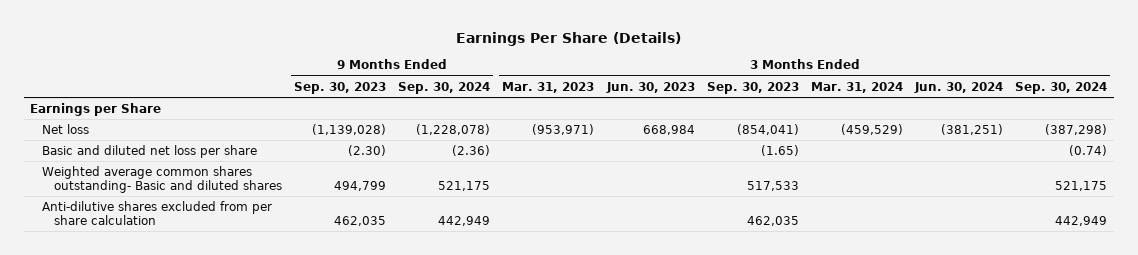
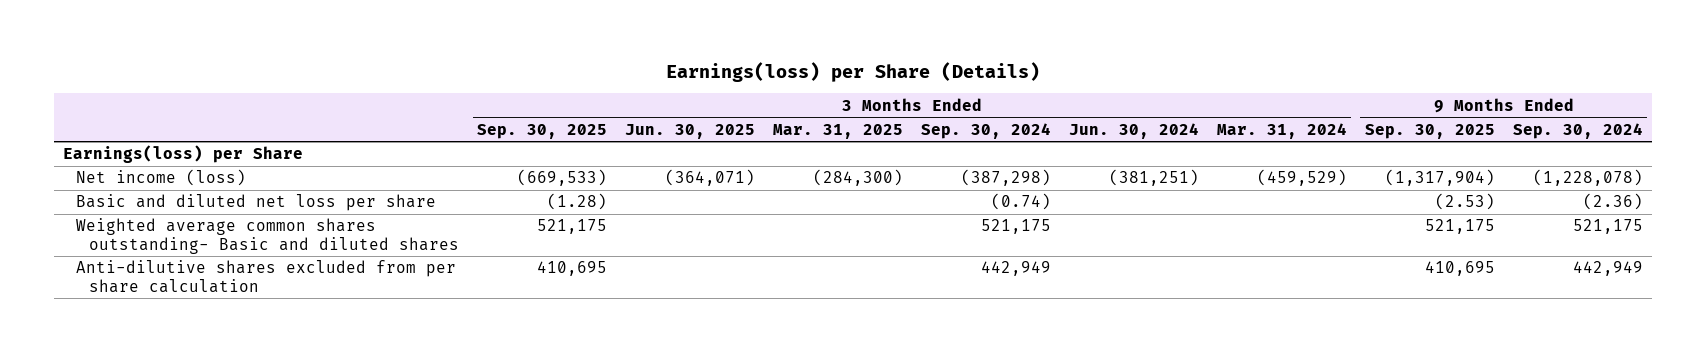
- Earnings Per Share (Details)
+ Earnings(loss) per Share (Details)
- | 9 Months Ended Sep. 30, 2023 | 9 Months Ended Sep. 30, 2024 | 3 Months Ended Mar. 31, 2023 | 3 Months Ended Jun. 30, 2023 | 3 Months Ended Sep. 30, 2023 | 3 Months Ended Mar. 31, 2024 | 3 Months Ended Jun. 30, 2024 | 3 Months Ended Sep. 30, 2024
+ | 3 Months Ended Sep. 30, 2025 | 3 Months Ended Jun. 30, 2025 | 3 Months Ended Mar. 31, 2025 | 3 Months Ended Sep. 30, 2024 | 3 Months Ended Jun. 30, 2024 | 3 Months Ended Mar. 31, 2024 | 9 Months Ended Sep. 30, 2025 | 9 Months Ended Sep. 30, 2024
- Earnings per Share
- Net loss | (1,139,028) | (1,228,078) | (953,971) | 668,984 | (854,041) | (459,529) | (381,251) | (387,298)
+ Earnings(loss) per Share
+ Net income (loss) | (669,533) | (364,071) | (284,300) | (387,298) | (381,251) | (459,529) | (1,317,904) | (1,228,078)

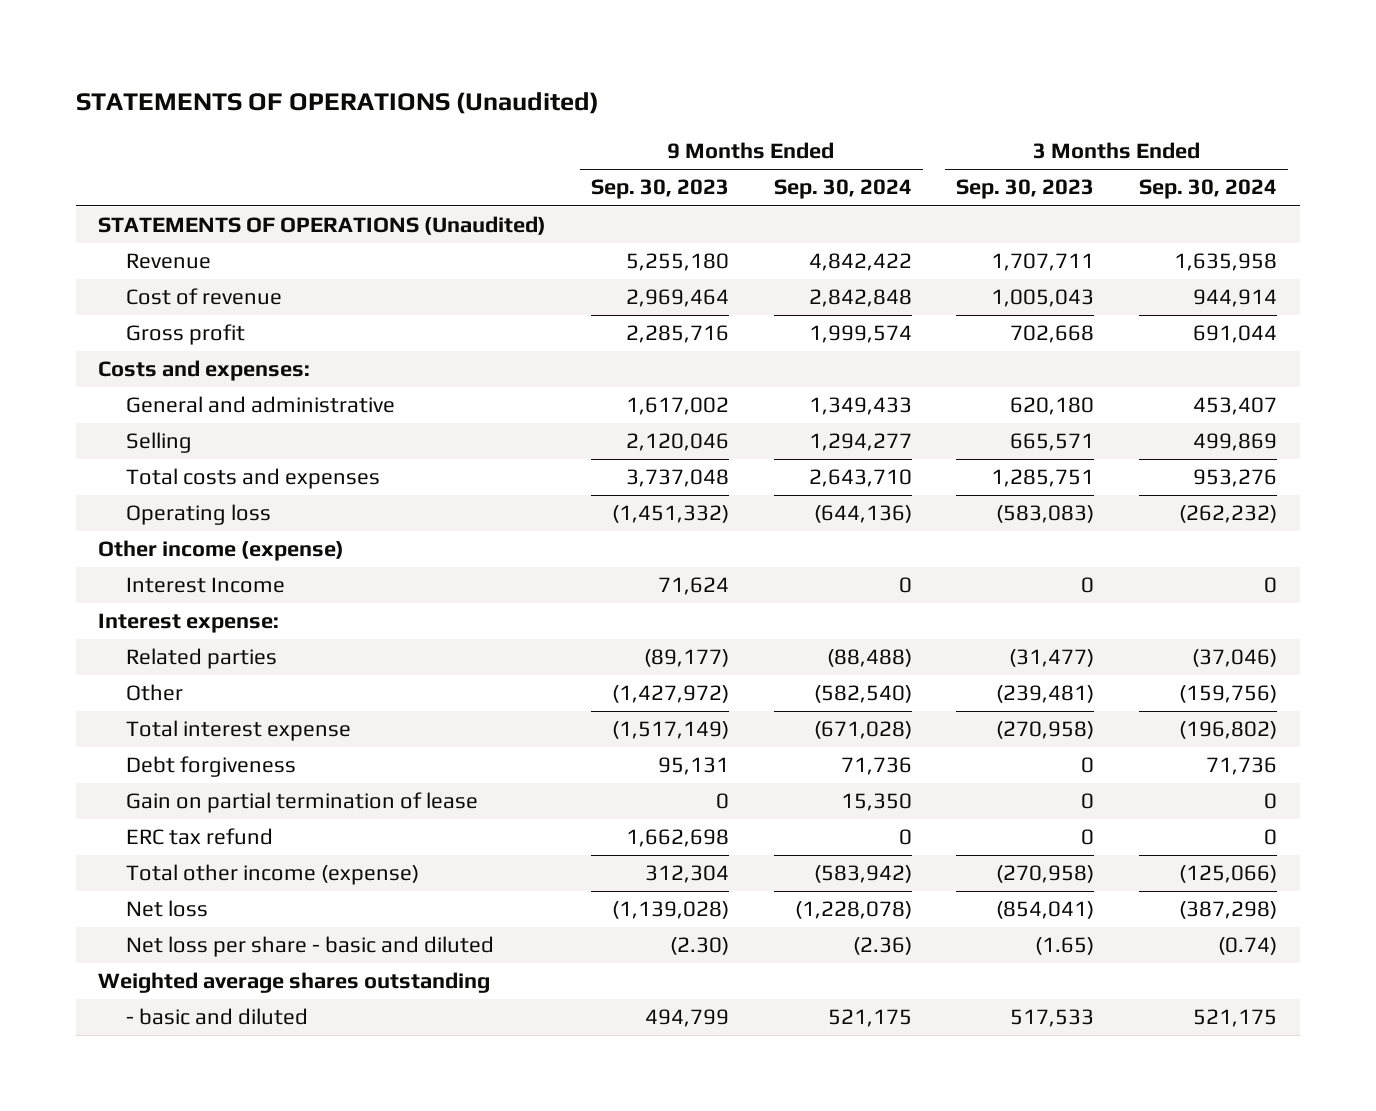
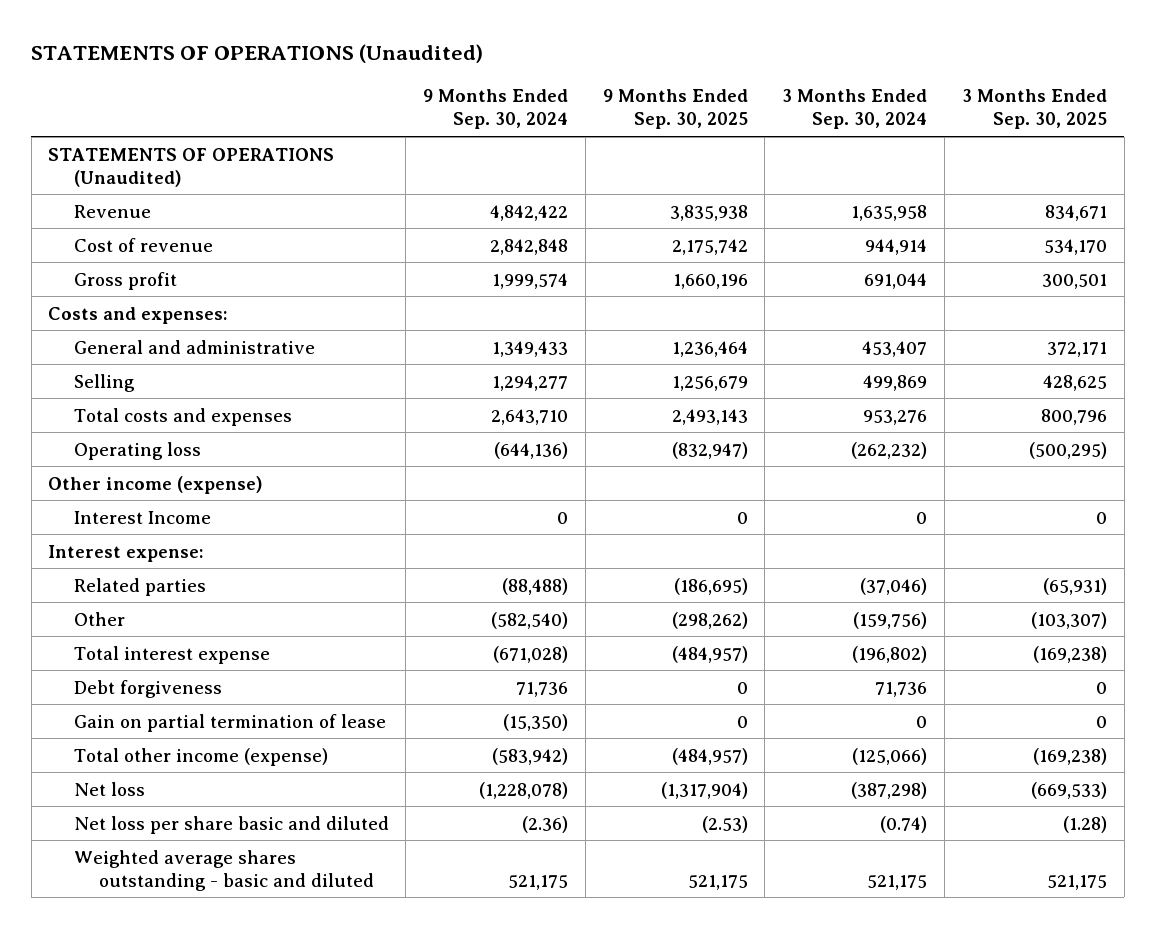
- | 9 Months Ended Sep. 30, 2023 | 9 Months Ended Sep. 30, 2024 | 3 Months Ended Sep. 30, 2023 | 3 Months Ended Sep. 30, 2024
+ | 9 Months Ended Sep. 30, 2024 | 9 Months Ended Sep. 30, 2025 | 3 Months Ended Sep. 30, 2024 | 3 Months Ended Sep. 30, 2025
- Gain on partial termination of lease | 0 | 15,350 | 0 | 0
- ERC tax refund | 1,662,698 | 0 | 0 | 0
+ Gain on partial termination of lease | (15,350) | 0 | 0 | 0
- Net loss per share - basic and diluted | (2.30) | (2.36) | (1.65) | (0.74)
- Weighted average shares outstanding
- - basic and diluted | 494,799 | 521,175 | 517,533 | 521,175
+ Net loss per share basic and diluted | (2.36) | (2.53) | (0.74) | (1.28)
+ Weighted average shares outstanding - basic and diluted | 521,175 | 521,175 | 521,175 | 521,175

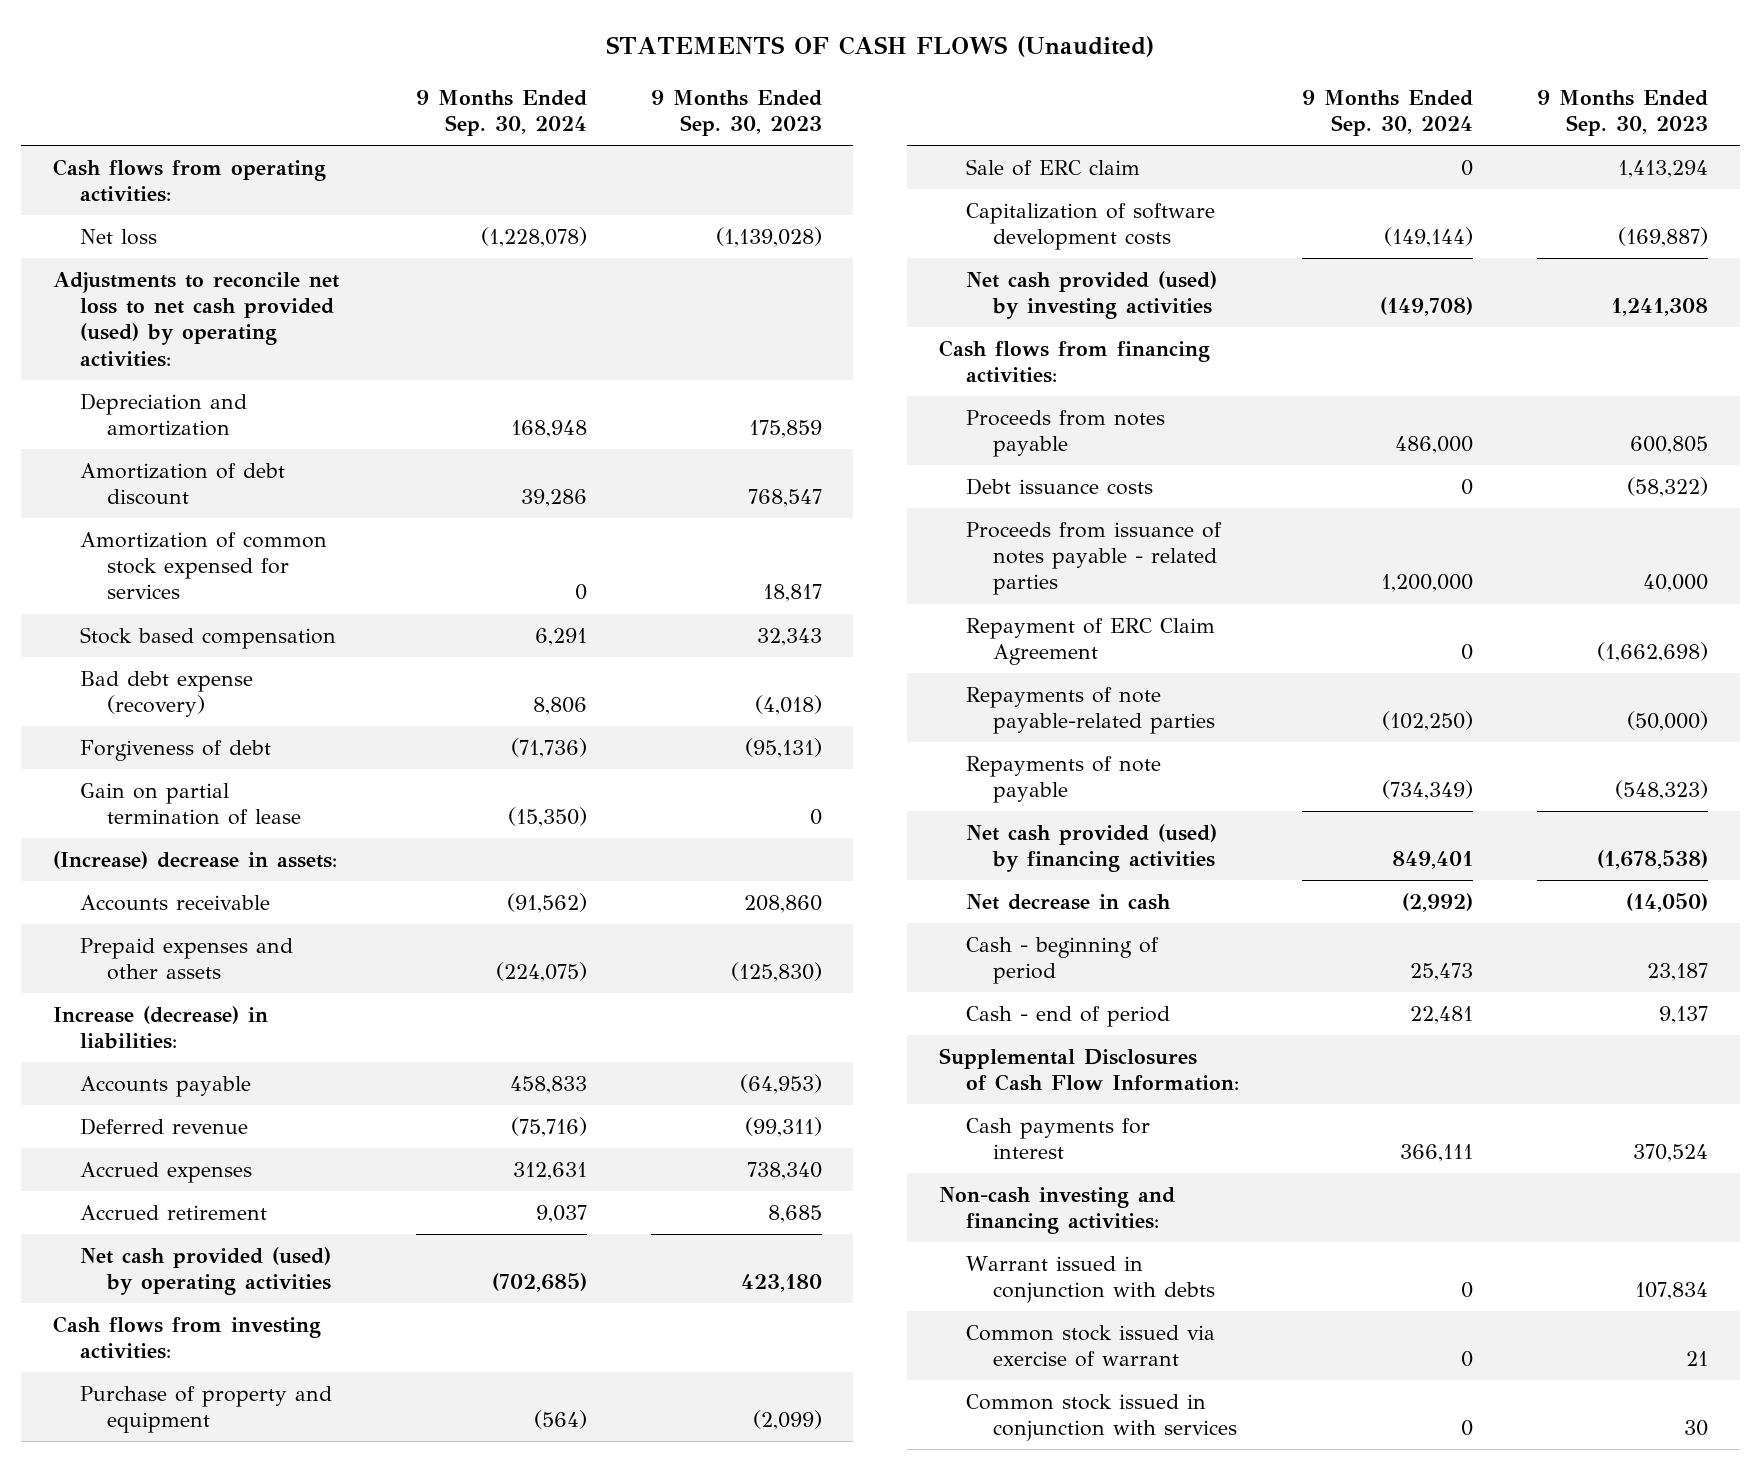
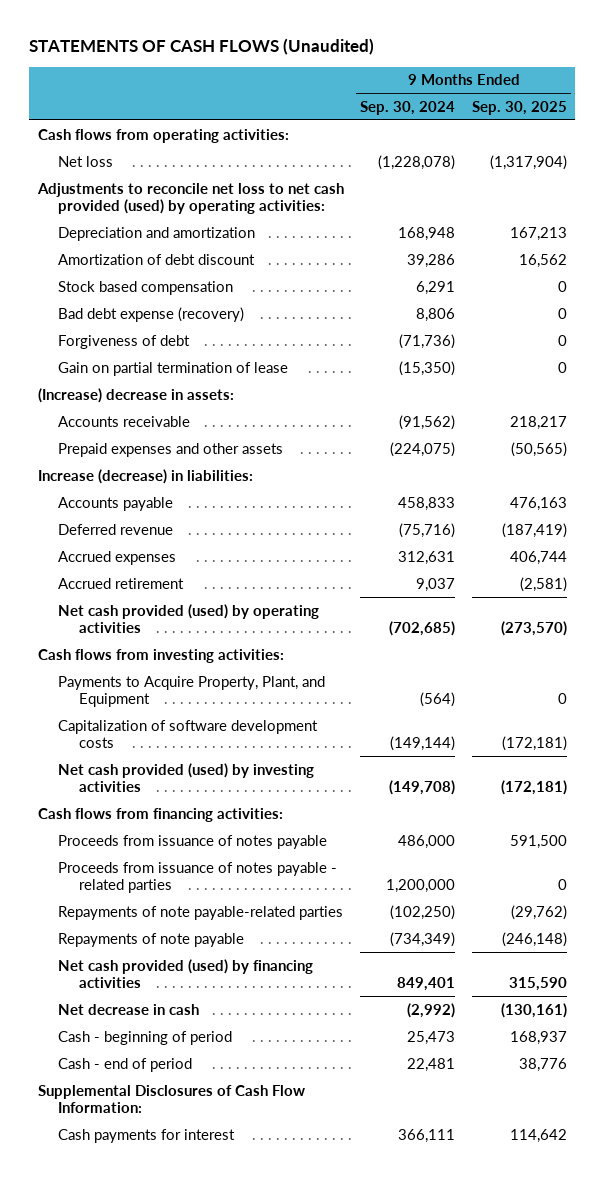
- | 9 Months Ended Sep. 30, 2024 | 9 Months Ended Sep. 30, 2023
+ | 9 Months Ended Sep. 30, 2024 | 9 Months Ended Sep. 30, 2025
- Amortization of common stock expensed for services | 0 | 18,817
- Purchase of property and equipment | (564) | (2,099)
- Sale of ERC claim | 0 | 1,413,294
+ Payments to Acquire Property, Plant, and Equipment | (564) | 0
- Proceeds from notes payable | 486,000 | 600,805
- Debt issuance costs | 0 | (58,322)
+ Proceeds from issuance of notes payable | 486,000 | 591,500
- Repayment of ERC Claim Agreement | 0 | (1,662,698)
- Non-cash investing and financing activities:
- Warrant issued in conjunction with debts | 0 | 107,834
- Common stock issued via exercise of warrant | 0 | 21
- Common stock issued in conjunction with services | 0 | 30

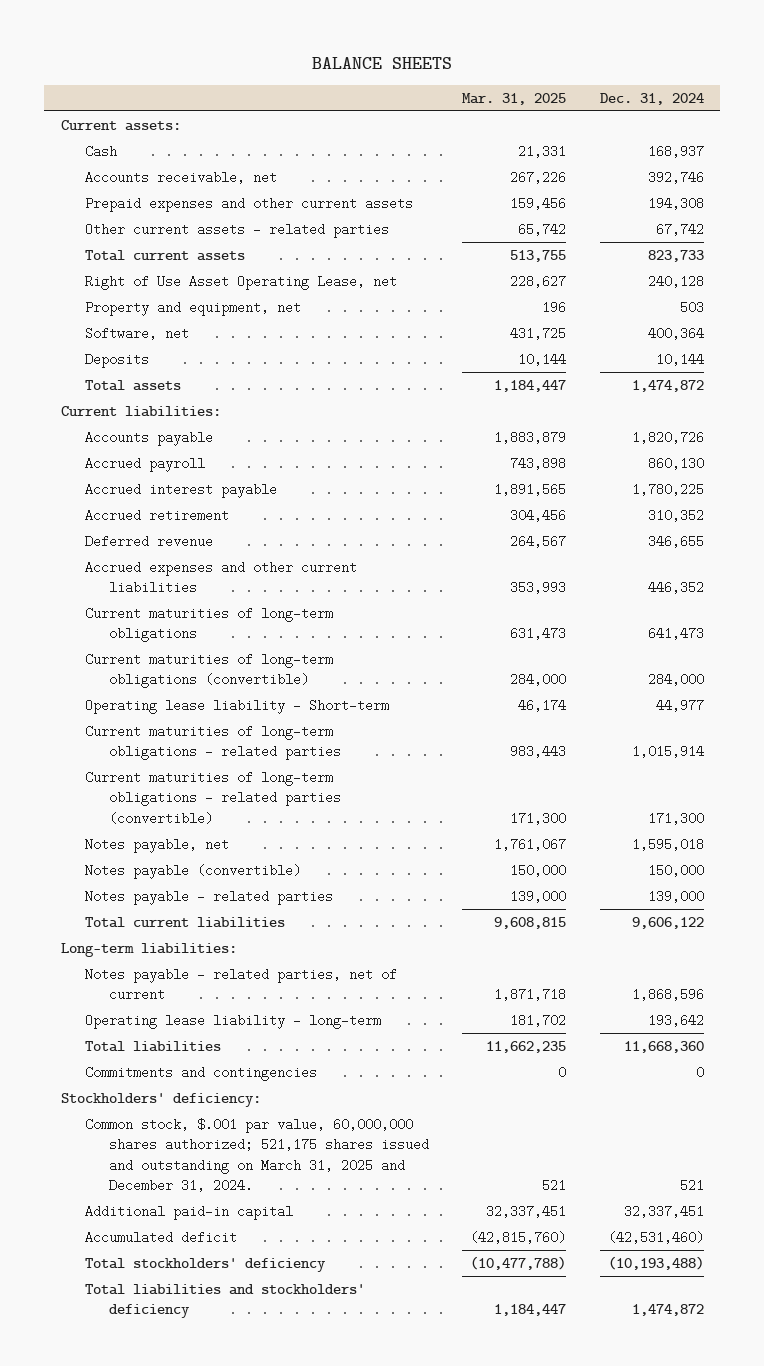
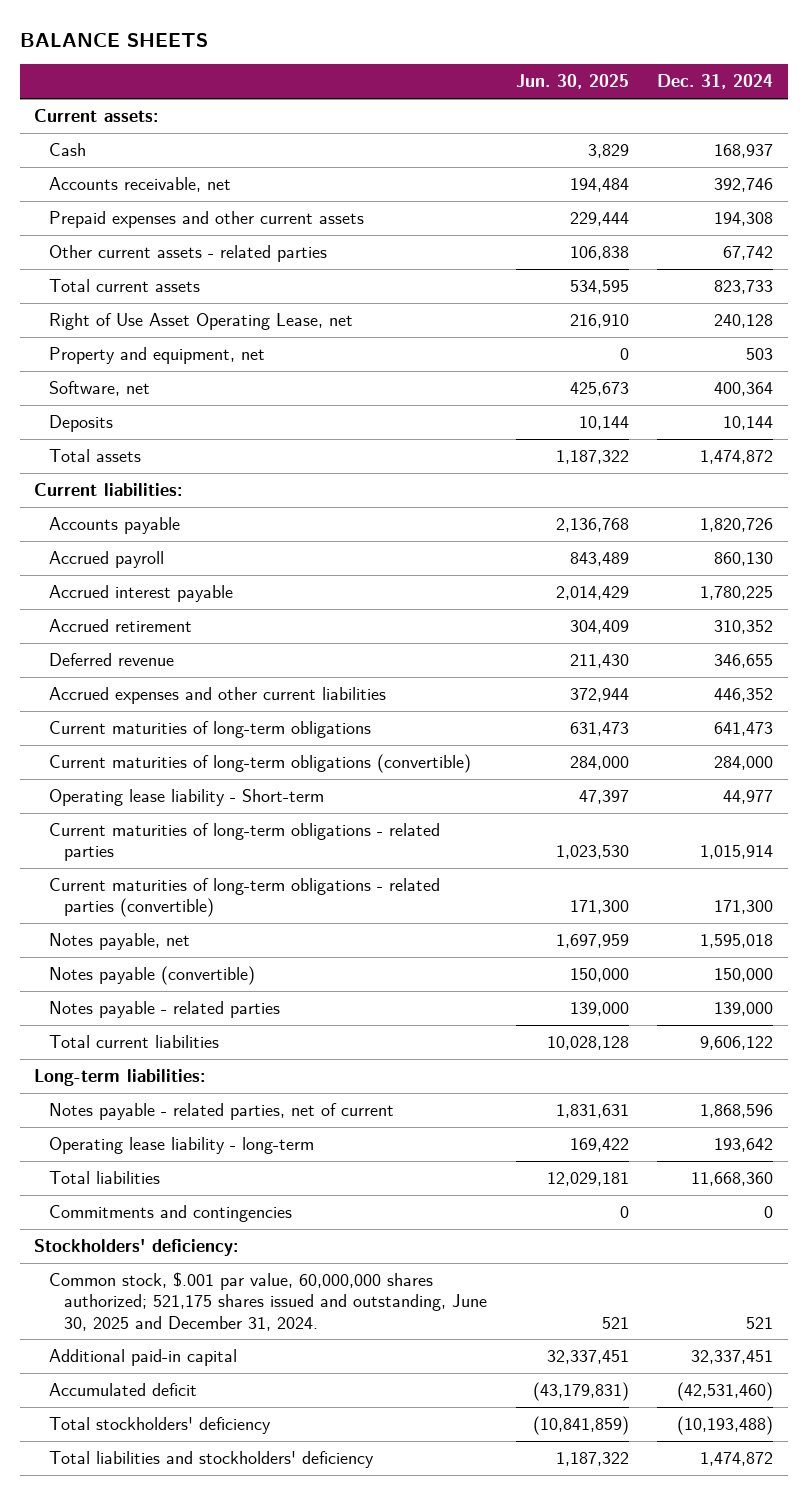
- | Mar. 31, 2025 | Dec. 31, 2024
+ | Jun. 30, 2025 | Dec. 31, 2024
- Common stock, $.001 par value, 60,000,000 shares authorized; 521,175 shares issued and outstanding on March 31, 2025 and December 31, 2024. | 521 | 521
+ Common stock, $.001 par value, 60,000,000 shares authorized; 521,175 shares issued and outstanding, June 30, 2025 and December 31, 2024. | 521 | 521

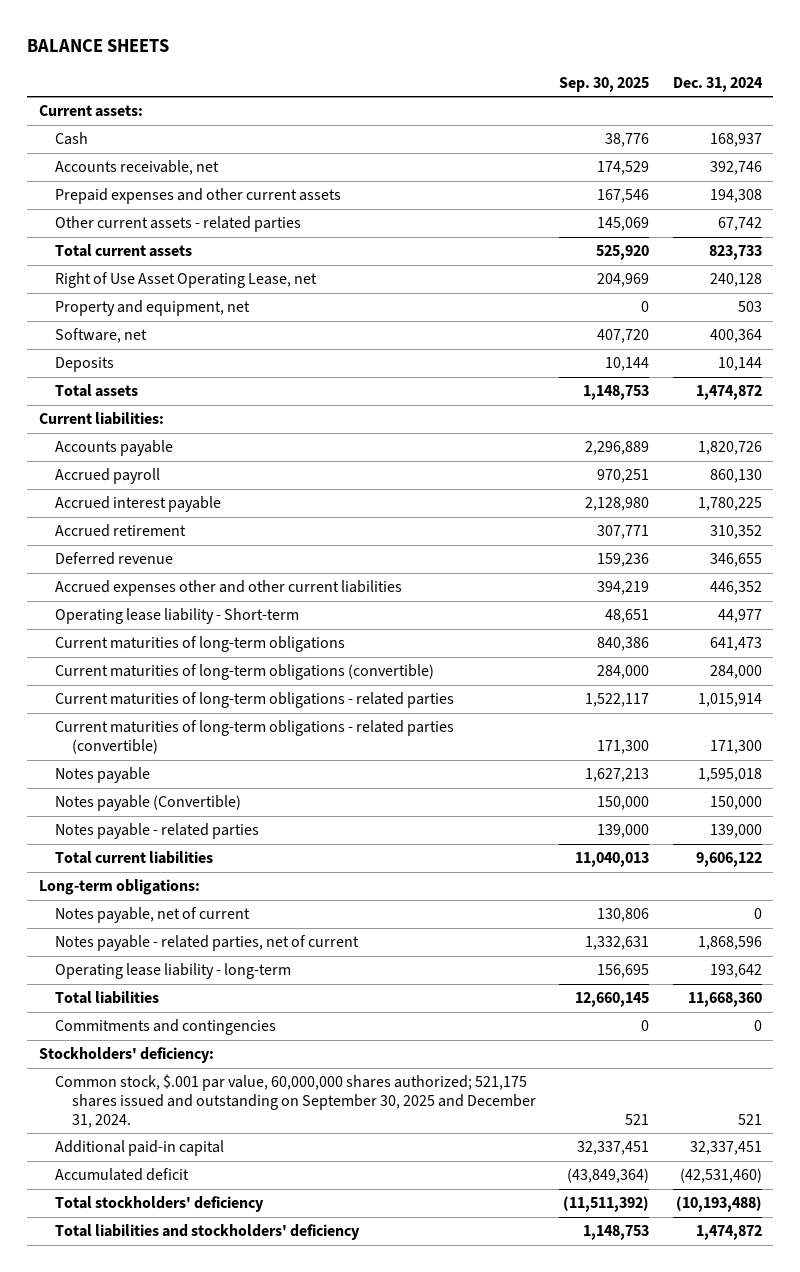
- | Jun. 30, 2025 | Dec. 31, 2024
+ | Sep. 30, 2025 | Dec. 31, 2024
- Accrued expenses and other current liabilities | 372,944 | 446,352
+ Accrued expenses other and other current liabilities | 394,219 | 446,352
moved up: Operating lease liability - Short-term | 48,651 | 44,977
- Notes payable, net | 1,697,959 | 1,595,018
- Notes payable (convertible) | 150,000 | 150,000
+ Notes payable | 1,627,213 | 1,595,018
+ Notes payable (Convertible) | 150,000 | 150,000
- Long-term liabilities:
+ Long-term obligations:
+ Notes payable, net of current | 130,806 | 0
- Common stock, $.001 par value, 60,000,000 shares authorized; 521,175 shares issued and outstanding, June 30, 2025 and December 31, 2024. | 521 | 521
+ Common stock, $.001 par value, 60,000,000 shares authorized; 521,175 shares issued and outstanding on September 30, 2025 and December 31, 2024. | 521 | 521

